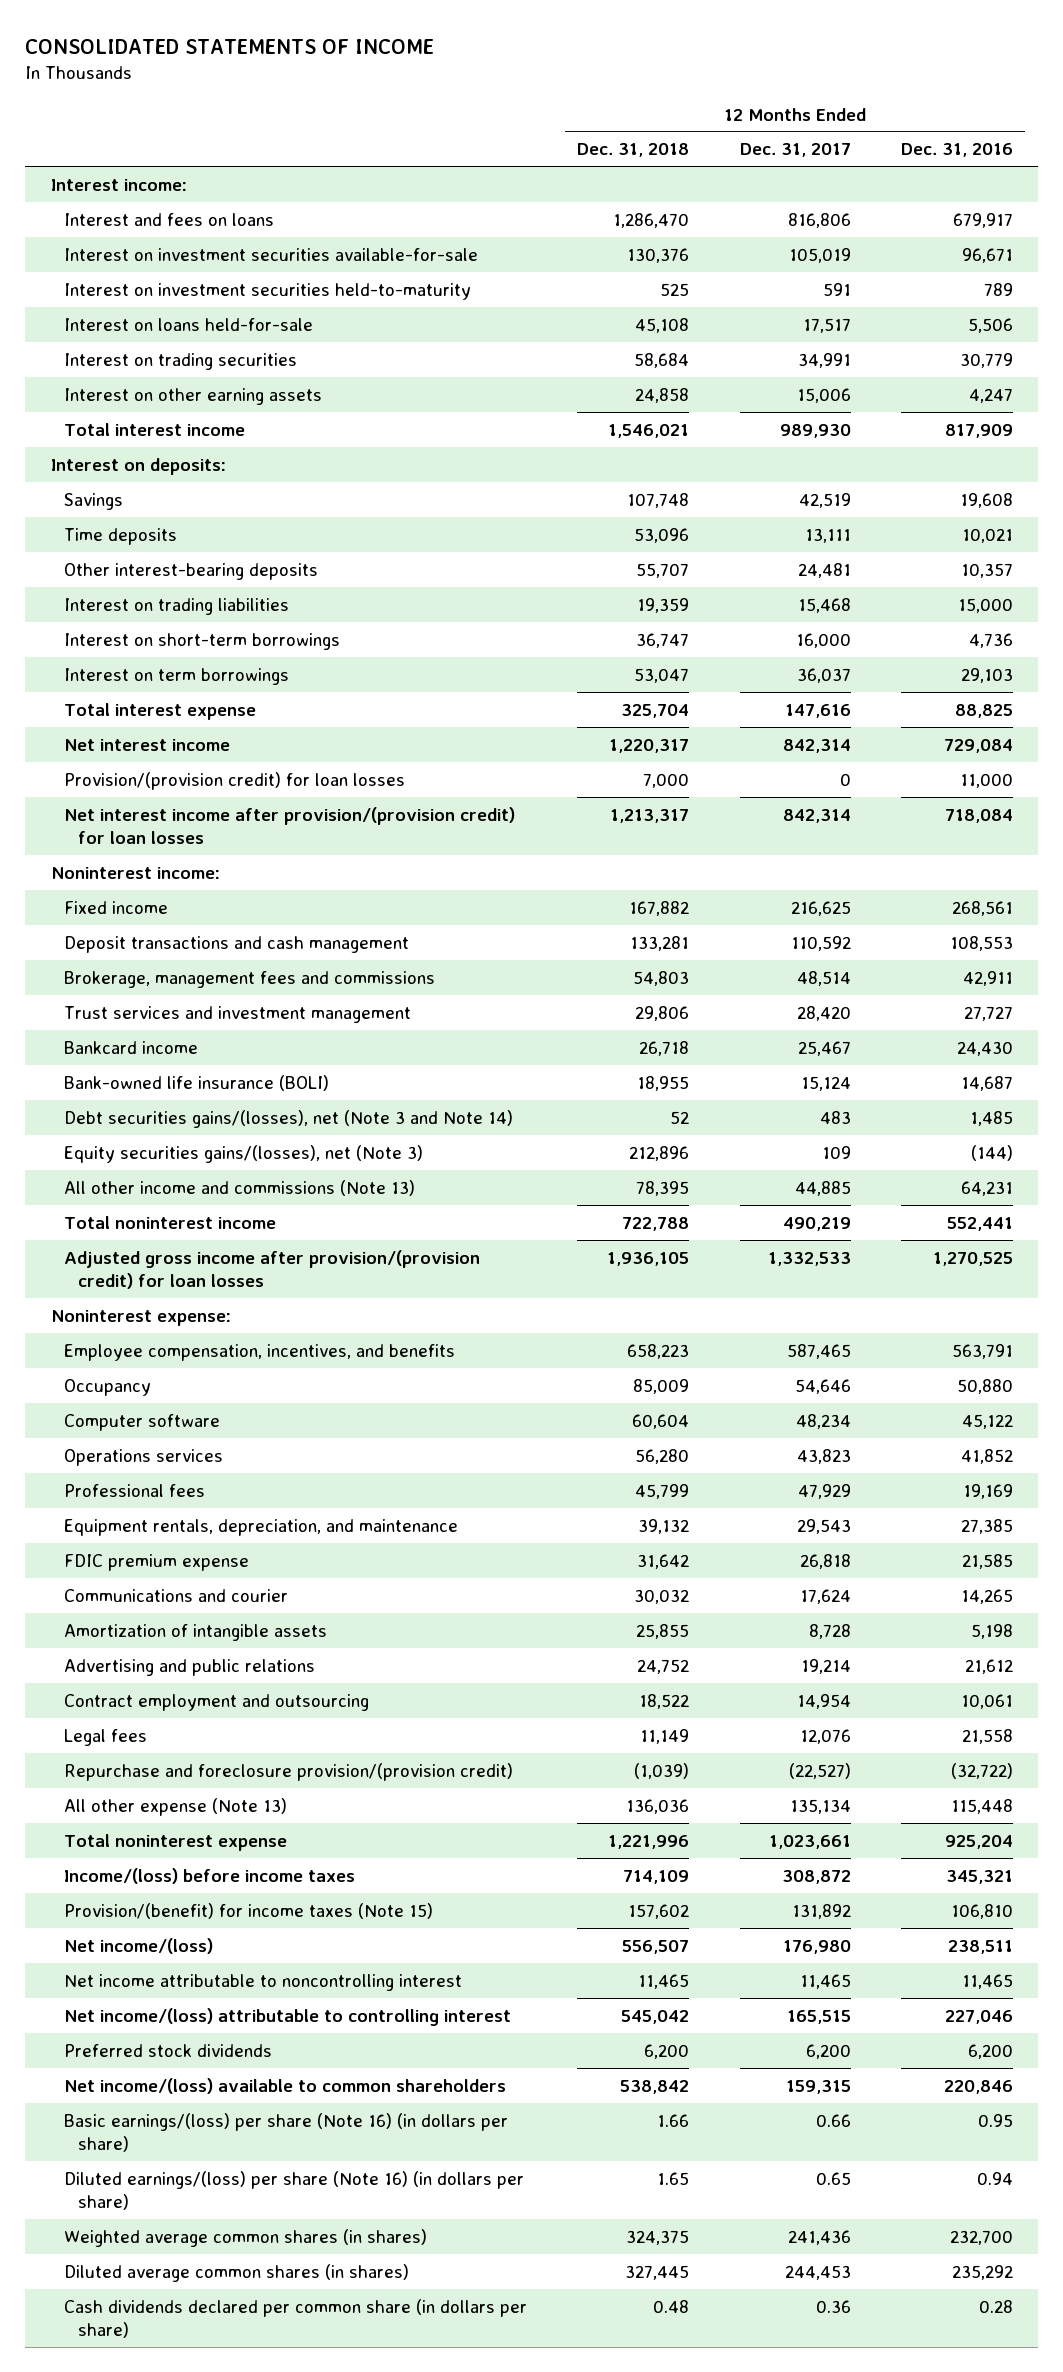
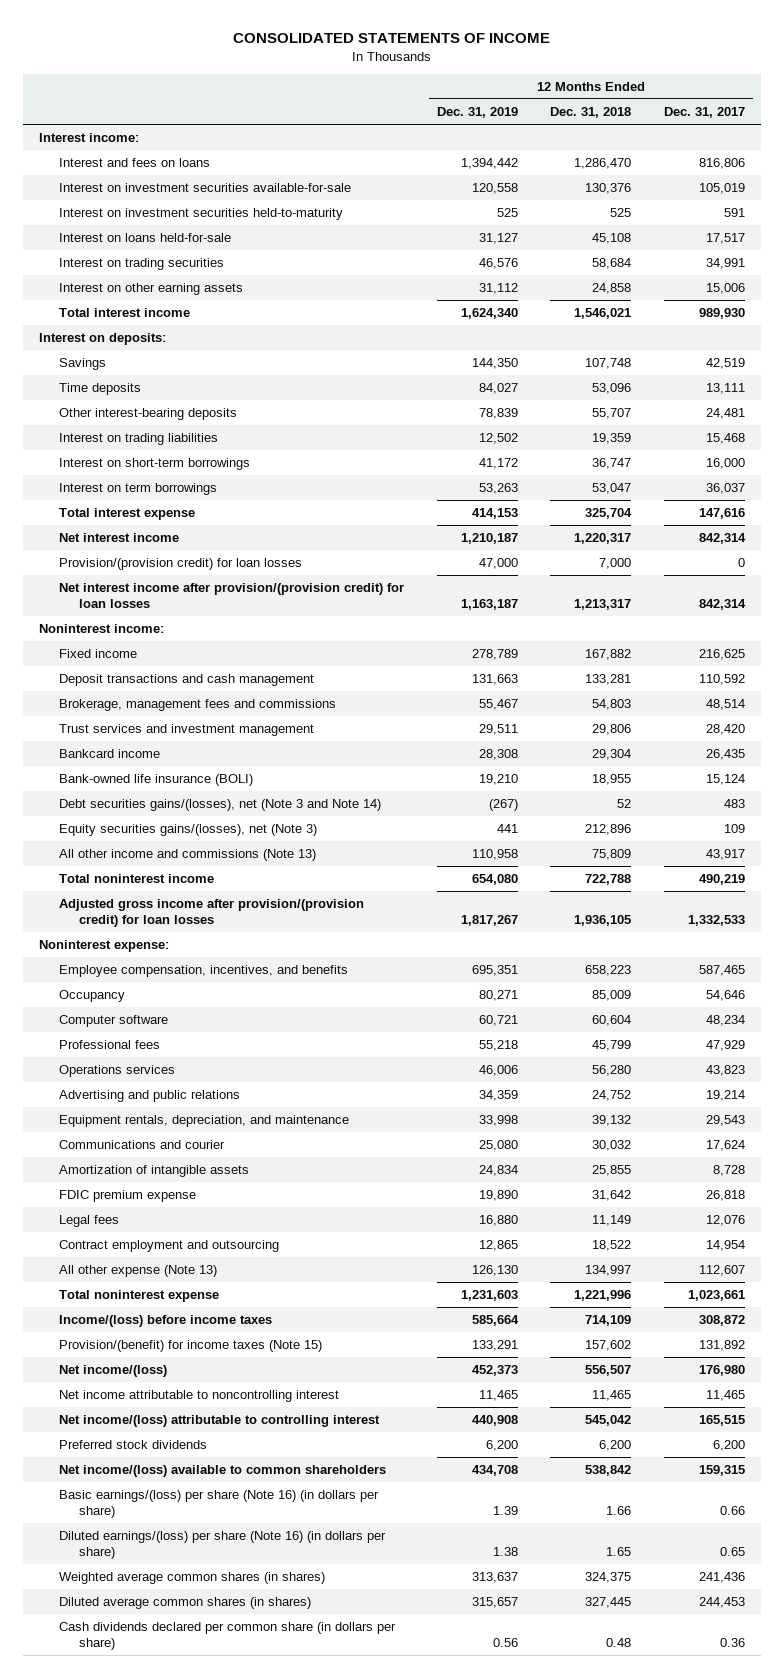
- | 12 Months Ended Dec. 31, 2018 | 12 Months Ended Dec. 31, 2017 | 12 Months Ended Dec. 31, 2016
+ | 12 Months Ended Dec. 31, 2019 | 12 Months Ended Dec. 31, 2018 | 12 Months Ended Dec. 31, 2017
- Bankcard income | 26,718 | 25,467 | 24,430
+ Bankcard income | 28,308 | 29,304 | 26,435
- All other income and commissions (Note 13) | 78,395 | 44,885 | 64,231
+ All other income and commissions (Note 13) | 110,958 | 75,809 | 43,917
moved down: Operations services | 46,006 | 56,280 | 43,823
moved up: Advertising and public relations | 34,359 | 24,752 | 19,214
moved down: FDIC premium expense | 19,890 | 31,642 | 26,818
- Repurchase and foreclosure provision/(provision credit) | (1,039) | (22,527) | (32,722)
- All other expense (Note 13) | 136,036 | 135,134 | 115,448
moved down: Contract employment and outsourcing | 12,865 | 18,522 | 14,954
+ All other expense (Note 13) | 126,130 | 134,997 | 112,607

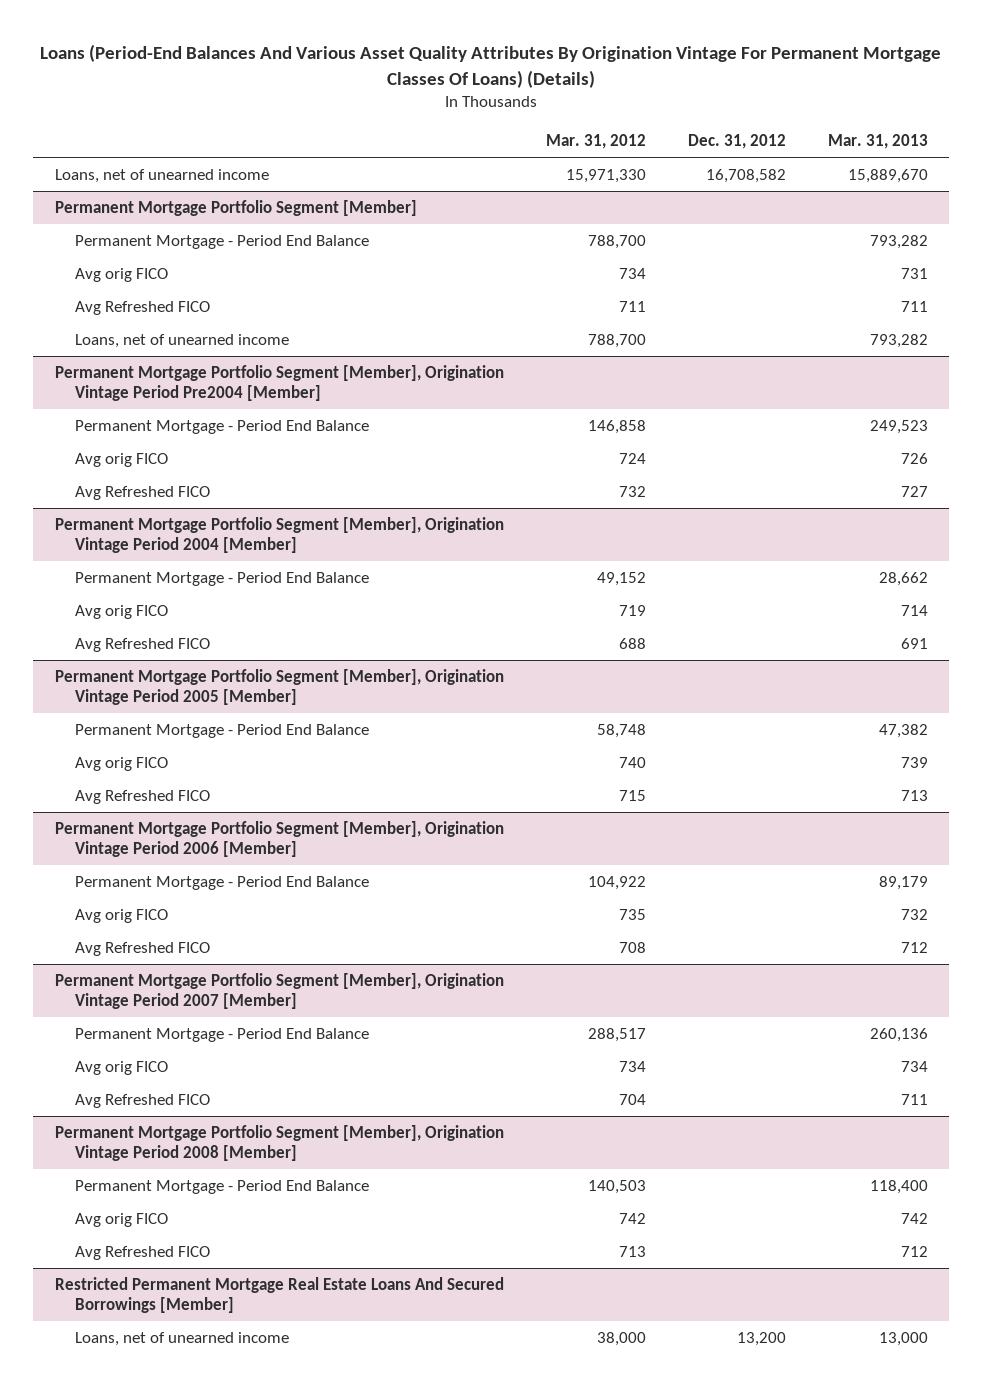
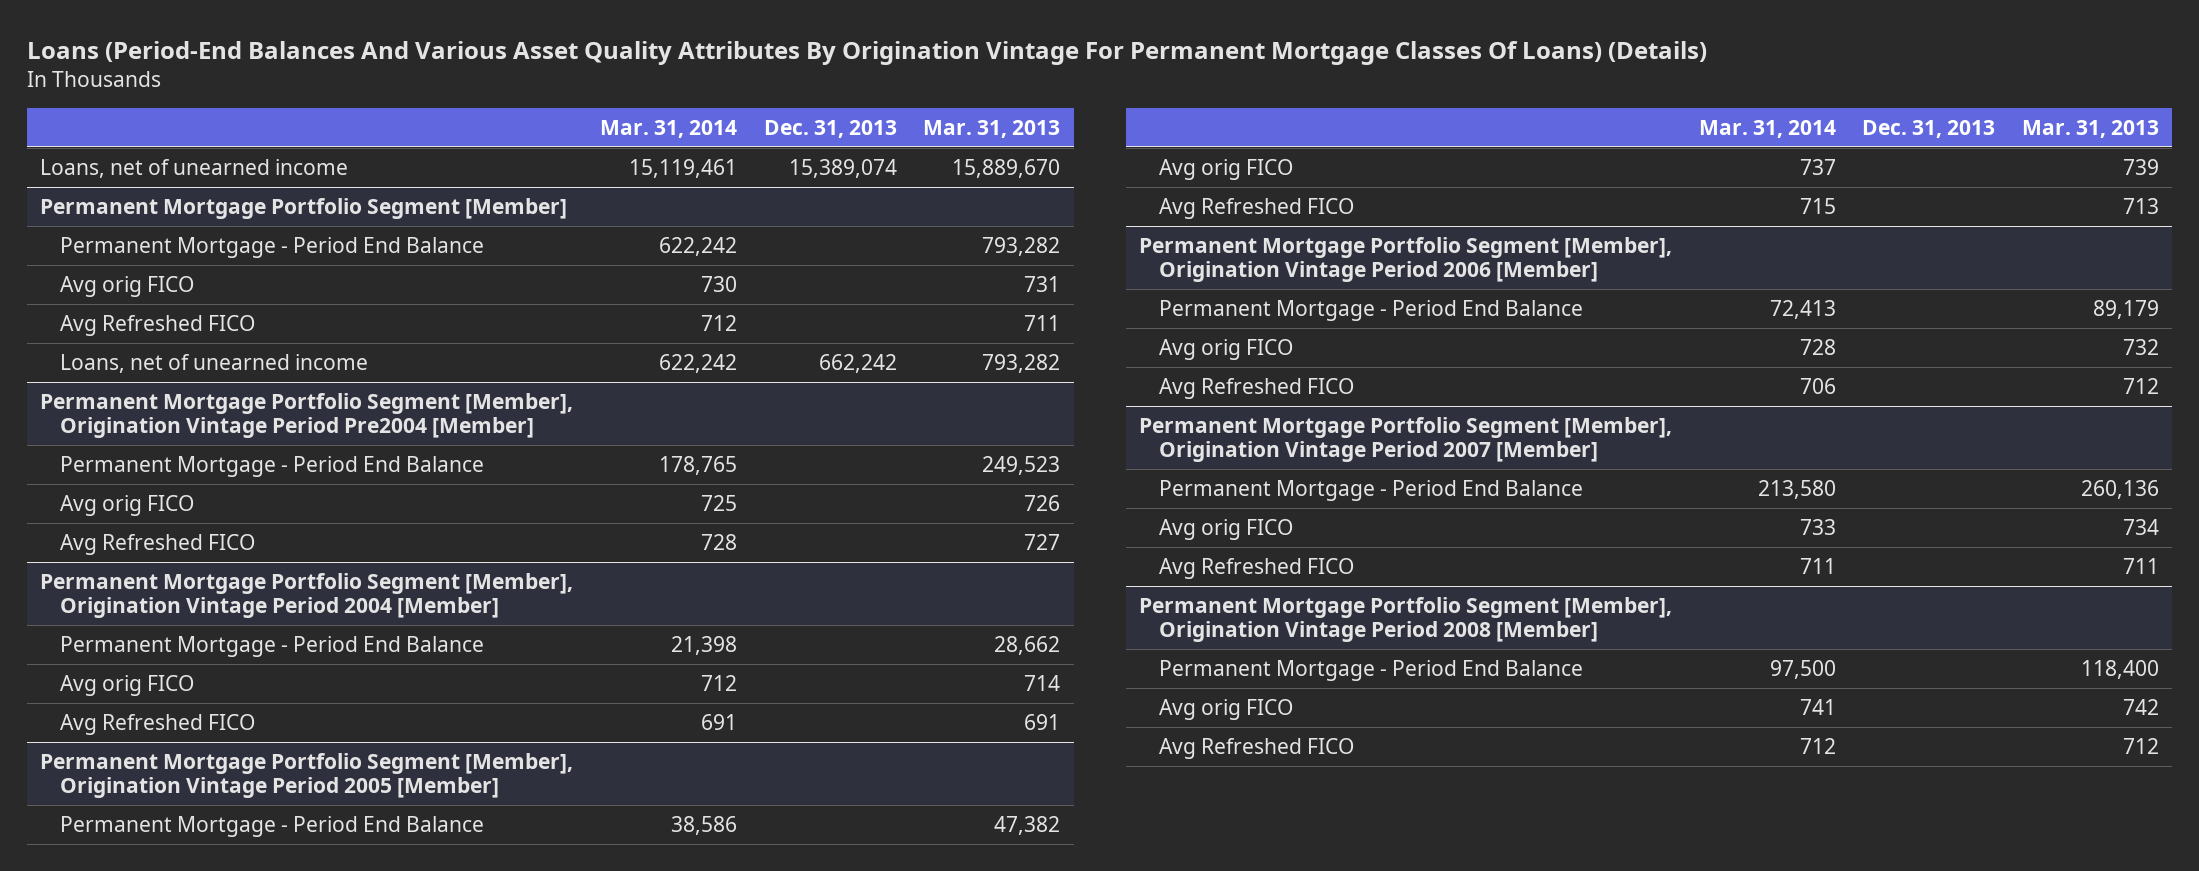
- | Mar. 31, 2012 | Dec. 31, 2012 | Mar. 31, 2013
+ | Mar. 31, 2014 | Dec. 31, 2013 | Mar. 31, 2013
- Restricted Permanent Mortgage Real Estate Loans And Secured Borrowings [Member]
- Loans, net of unearned income | 38,000 | 13,200 | 13,000

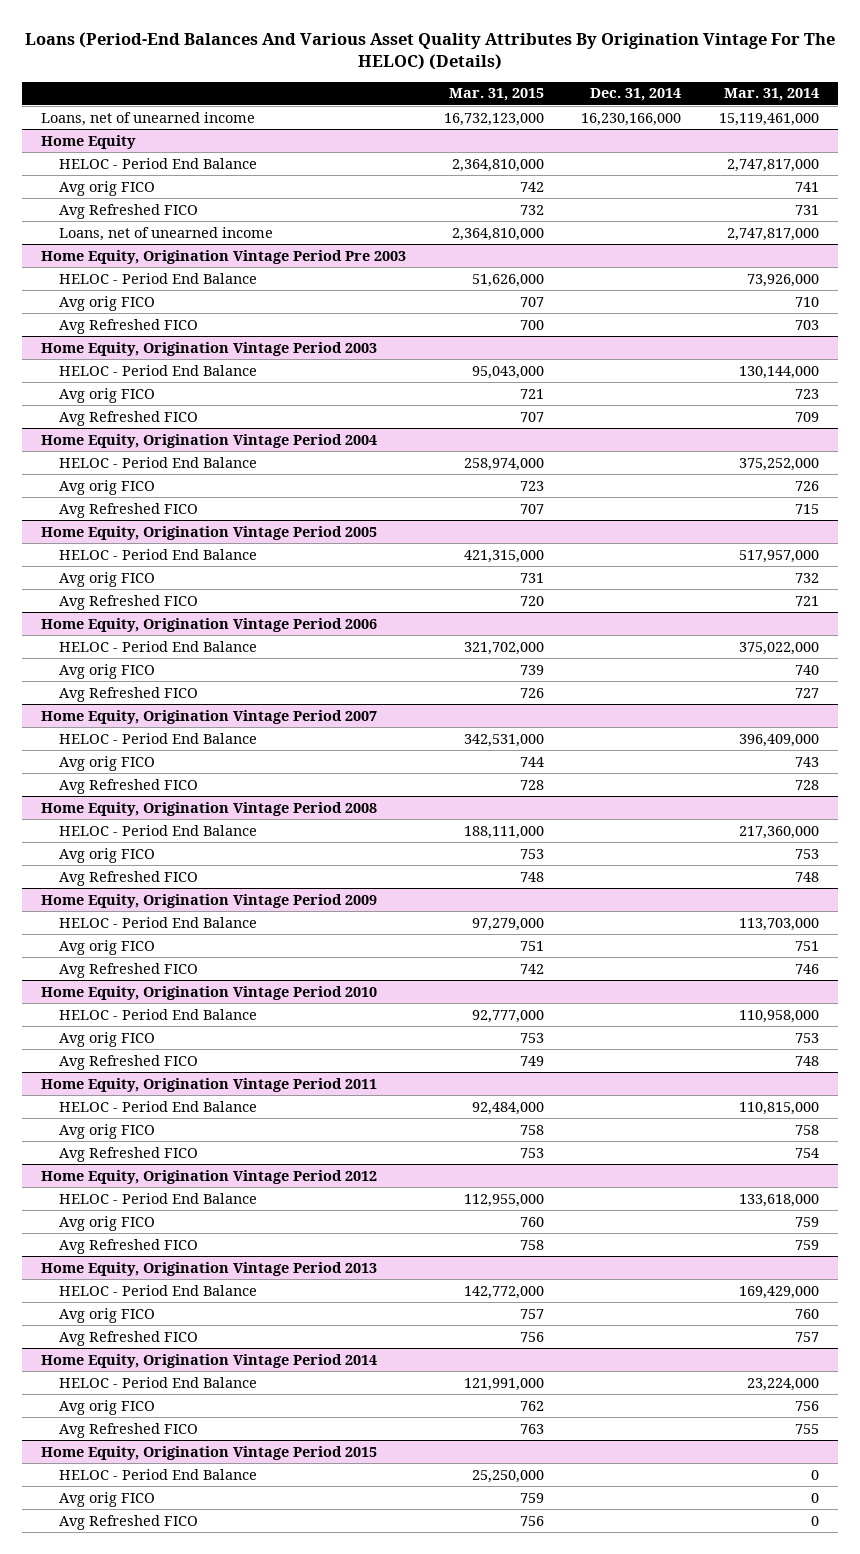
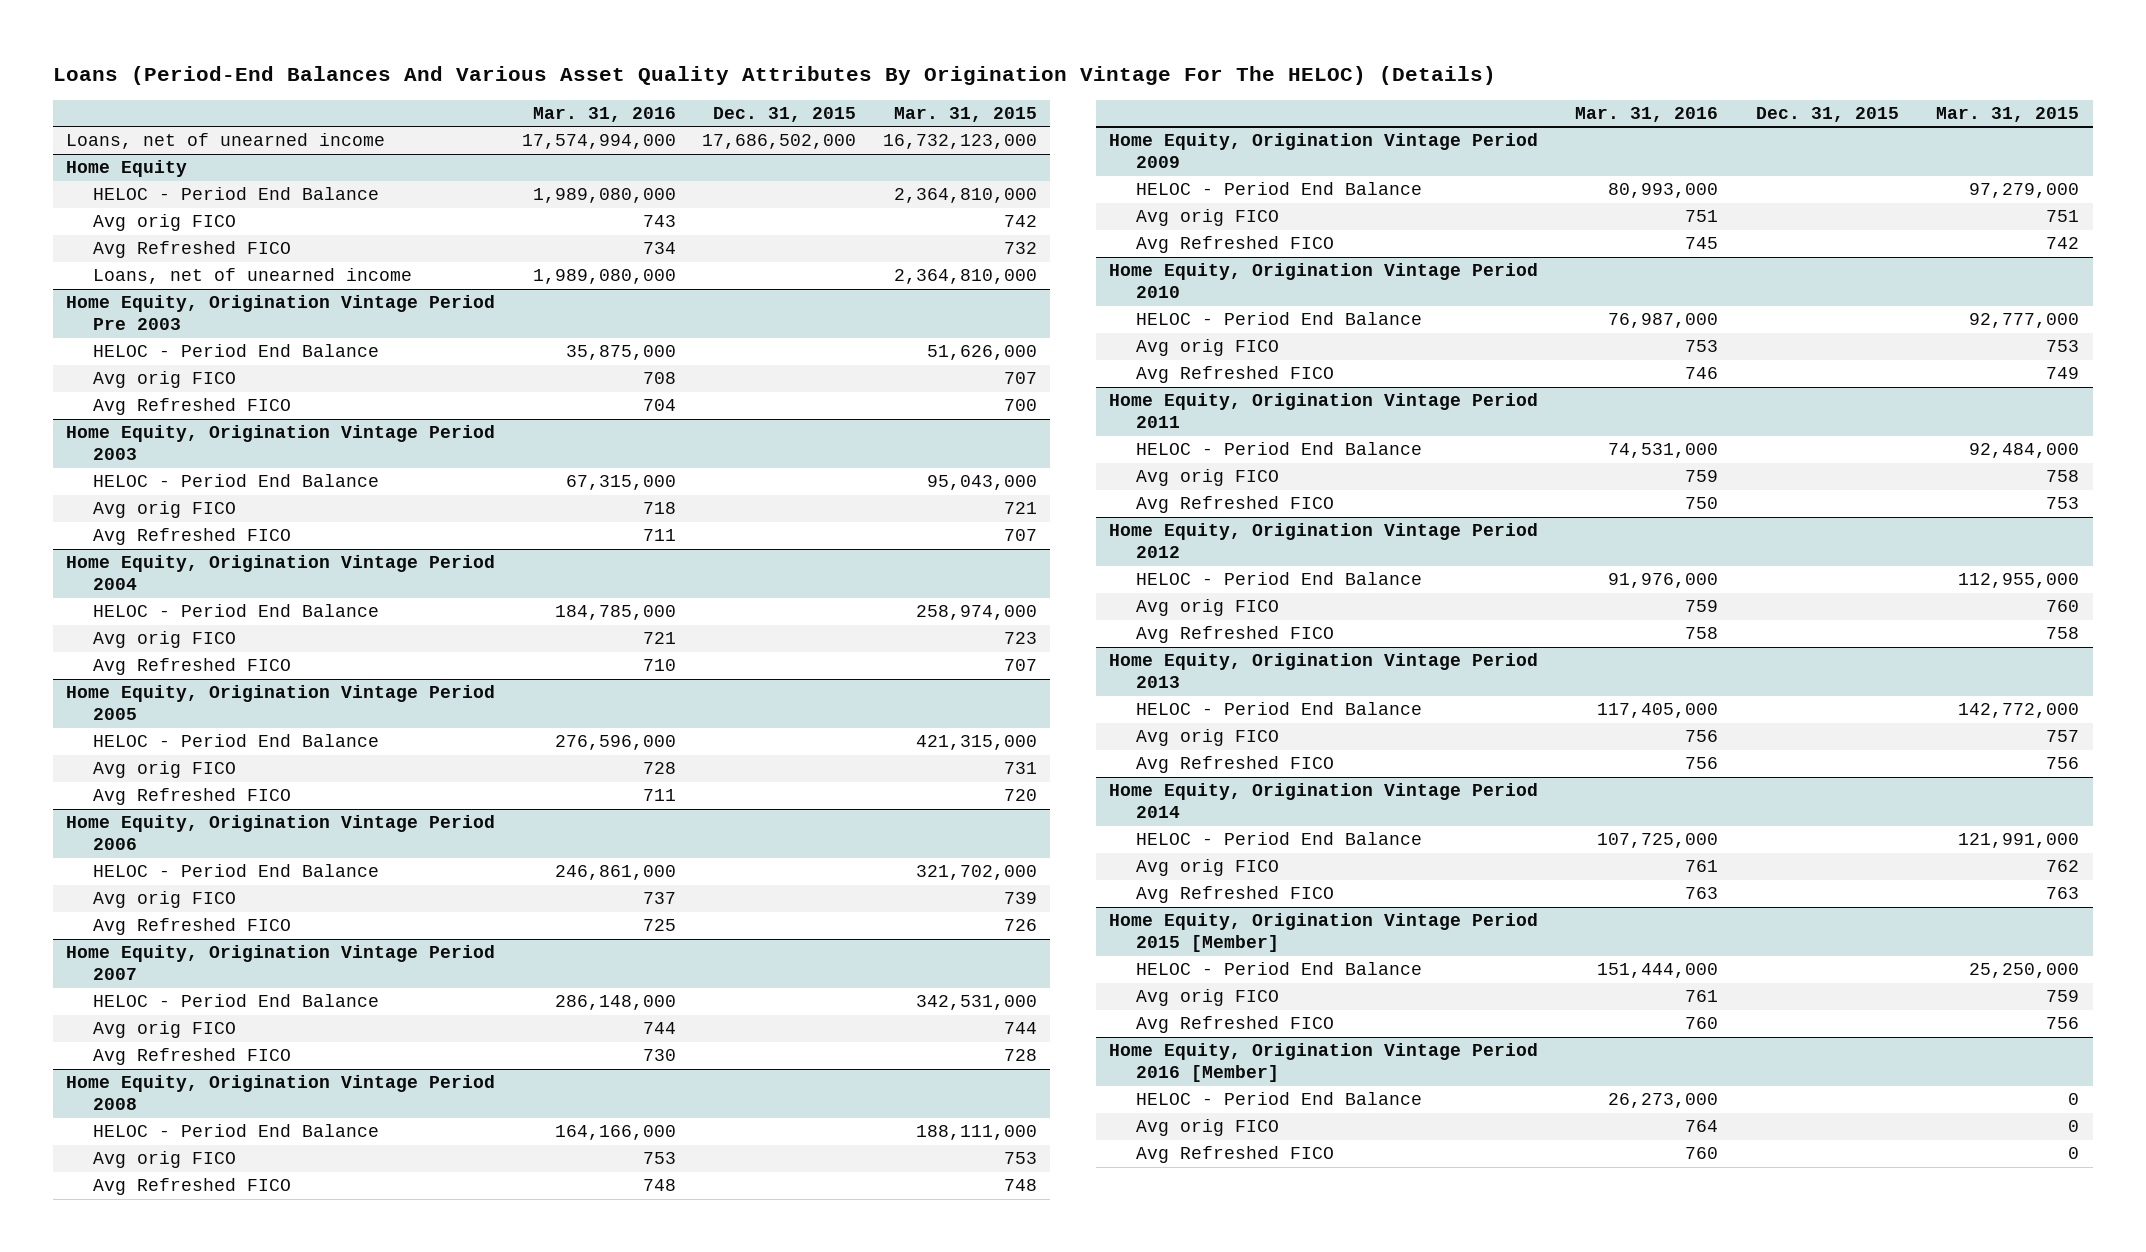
- | Mar. 31, 2015 | Dec. 31, 2014 | Mar. 31, 2014
+ | Mar. 31, 2016 | Dec. 31, 2015 | Mar. 31, 2015
- Home Equity, Origination Vintage Period 2015
+ Home Equity, Origination Vintage Period 2015 [Member]
+ Home Equity, Origination Vintage Period 2016 [Member]
+ HELOC - Period End Balance | 26,273,000 | | 0
+ Avg orig FICO | 764 | | 0
+ Avg Refreshed FICO | 760 | | 0

